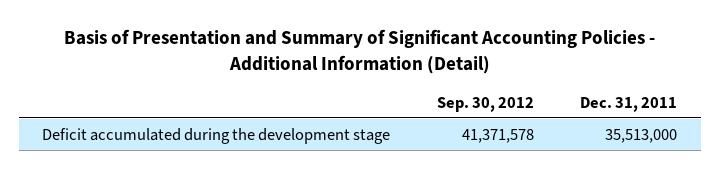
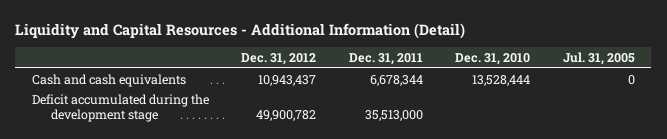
- Basis of Presentation and Summary of Significant Accounting Policies - Additional Information (Detail)
+ Liquidity and Capital Resources - Additional Information (Detail)
- | Sep. 30, 2012 | Dec. 31, 2011
+ | Dec. 31, 2012 | Dec. 31, 2011 | Dec. 31, 2010 | Jul. 31, 2005
+ Cash and cash equivalents | 10,943,437 | 6,678,344 | 13,528,444 | 0

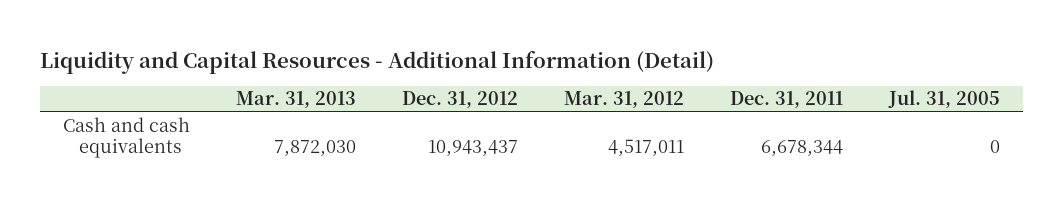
- | Dec. 31, 2012 | Dec. 31, 2011 | Dec. 31, 2010 | Jul. 31, 2005
+ | Mar. 31, 2013 | Dec. 31, 2012 | Mar. 31, 2012 | Dec. 31, 2011 | Jul. 31, 2005
- Deficit accumulated during the development stage | 49,900,782 | 35,513,000 | |

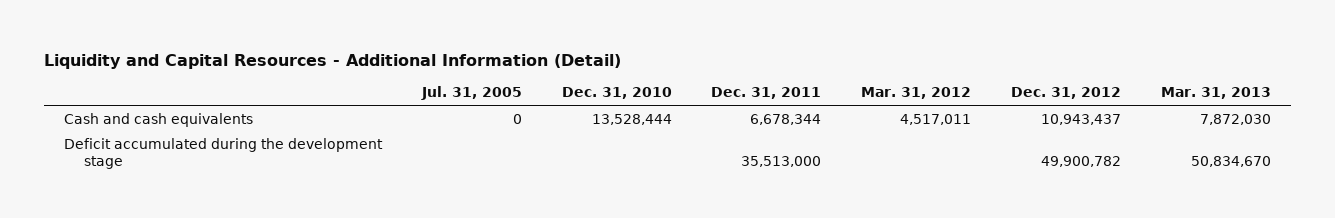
- | Mar. 31, 2013 | Dec. 31, 2012 | Mar. 31, 2012 | Dec. 31, 2011 | Jul. 31, 2005
+ | Jul. 31, 2005 | Dec. 31, 2010 | Dec. 31, 2011 | Mar. 31, 2012 | Dec. 31, 2012 | Mar. 31, 2013
+ Deficit accumulated during the development stage | | | 35,513,000 | | 49,900,782 | 50,834,670

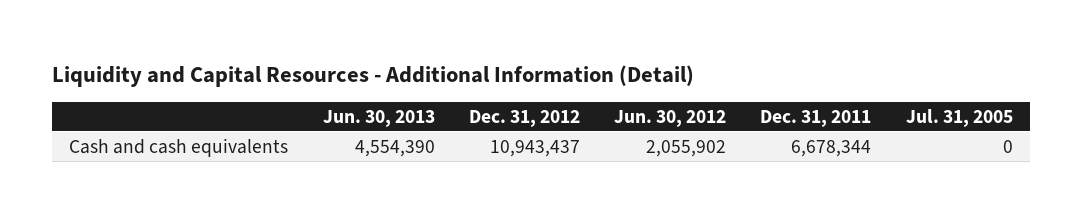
- | Jul. 31, 2005 | Dec. 31, 2010 | Dec. 31, 2011 | Mar. 31, 2012 | Dec. 31, 2012 | Mar. 31, 2013
+ | Jun. 30, 2013 | Dec. 31, 2012 | Jun. 30, 2012 | Dec. 31, 2011 | Jul. 31, 2005
- Deficit accumulated during the development stage | | | 35,513,000 | | 49,900,782 | 50,834,670

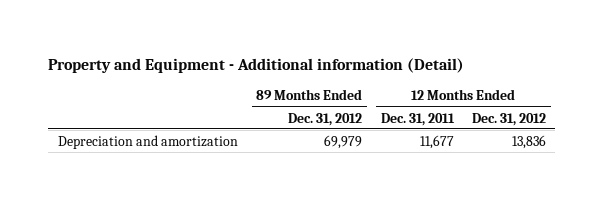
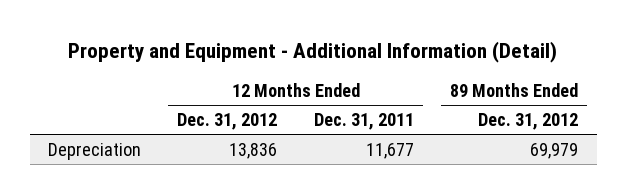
- Property and Equipment - Additional information (Detail)
+ Property and Equipment - Additional Information (Detail)
- | 89 Months Ended Dec. 31, 2012 | 12 Months Ended Dec. 31, 2011 | 12 Months Ended Dec. 31, 2012
+ | 12 Months Ended Dec. 31, 2012 | 12 Months Ended Dec. 31, 2011 | 89 Months Ended Dec. 31, 2012
- Depreciation and amortization | 69,979 | 11,677 | 13,836
+ Depreciation | 13,836 | 11,677 | 69,979

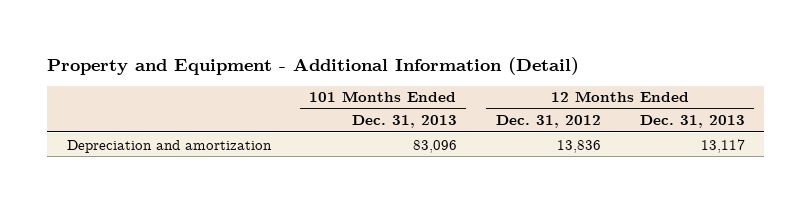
- | 12 Months Ended Dec. 31, 2012 | 12 Months Ended Dec. 31, 2011 | 89 Months Ended Dec. 31, 2012
+ | 101 Months Ended Dec. 31, 2013 | 12 Months Ended Dec. 31, 2012 | 12 Months Ended Dec. 31, 2013
- Depreciation | 13,836 | 11,677 | 69,979
+ Depreciation and amortization | 83,096 | 13,836 | 13,117

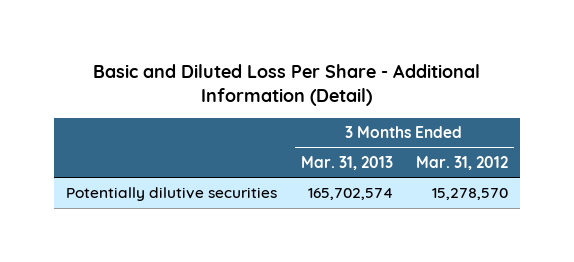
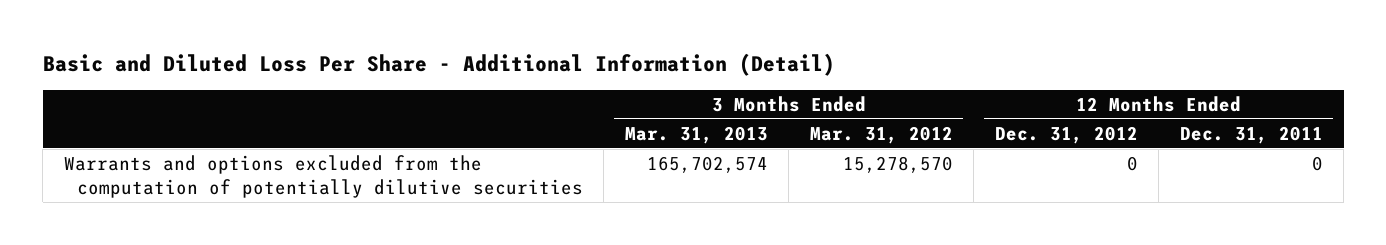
- | 3 Months Ended Mar. 31, 2013 | 3 Months Ended Mar. 31, 2012
+ | 3 Months Ended Mar. 31, 2013 | 3 Months Ended Mar. 31, 2012 | 12 Months Ended Dec. 31, 2012 | 12 Months Ended Dec. 31, 2011
- Potentially dilutive securities | 165,702,574 | 15,278,570
+ Warrants and options excluded from the computation of potentially dilutive securities | 165,702,574 | 15,278,570 | 0 | 0

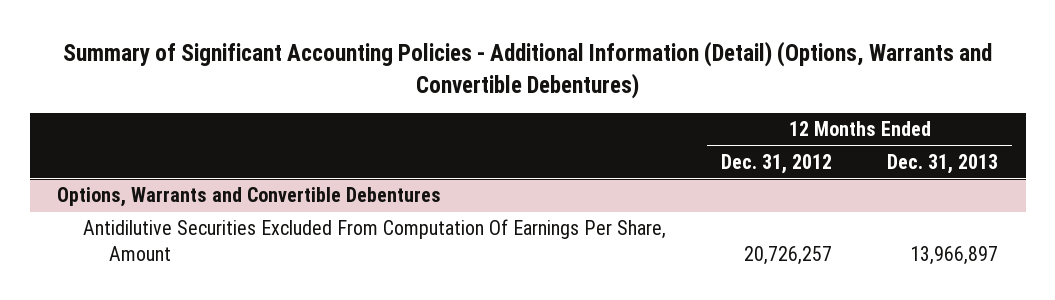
- Basic and Diluted Loss Per Share - Additional Information (Detail)
+ Summary of Significant Accounting Policies - Additional Information (Detail) (Options, Warrants and Convertible Debentures)
- | 3 Months Ended Mar. 31, 2013 | 3 Months Ended Mar. 31, 2012 | 12 Months Ended Dec. 31, 2012 | 12 Months Ended Dec. 31, 2011
+ | 12 Months Ended Dec. 31, 2012 | 12 Months Ended Dec. 31, 2013
- Warrants and options excluded from the computation of potentially dilutive securities | 165,702,574 | 15,278,570 | 0 | 0
+ Options, Warrants and Convertible Debentures
+ Antidilutive Securities Excluded From Computation Of Earnings Per Share, Amount | 20,726,257 | 13,966,897

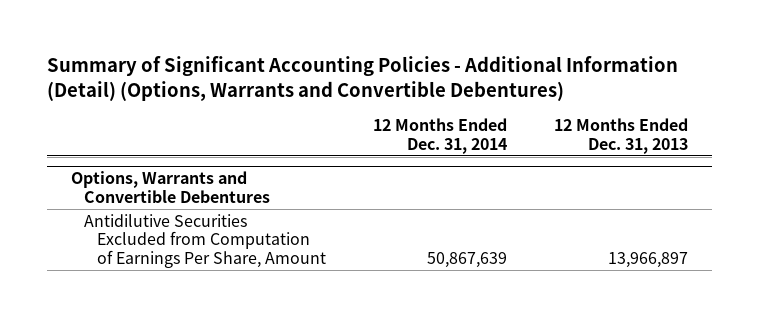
- | 12 Months Ended Dec. 31, 2012 | 12 Months Ended Dec. 31, 2013
+ | 12 Months Ended Dec. 31, 2014 | 12 Months Ended Dec. 31, 2013
@ Options, Warrants and Convertible Debentures
- Antidilutive Securities Excluded From Computation Of Earnings Per Share, Amount | 20,726,257 | 13,966,897
+ Antidilutive Securities Excluded from Computation of Earnings Per Share, Amount | 50,867,639 | 13,966,897

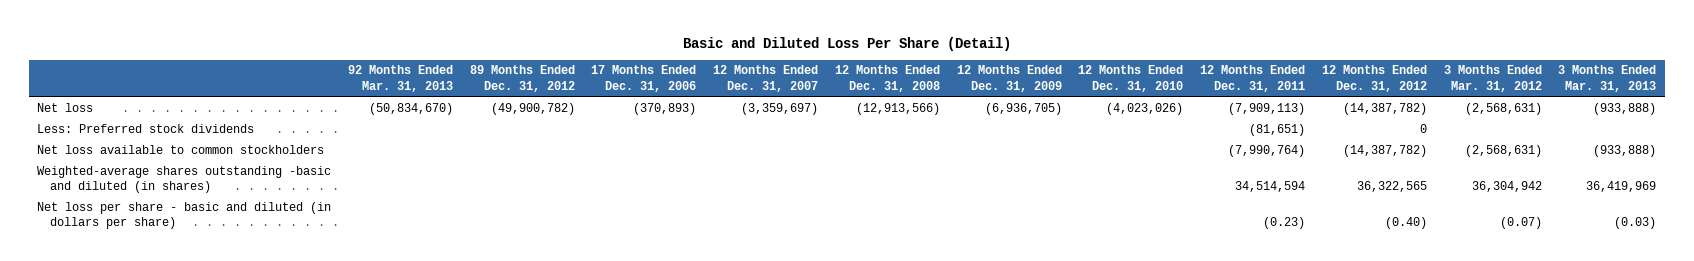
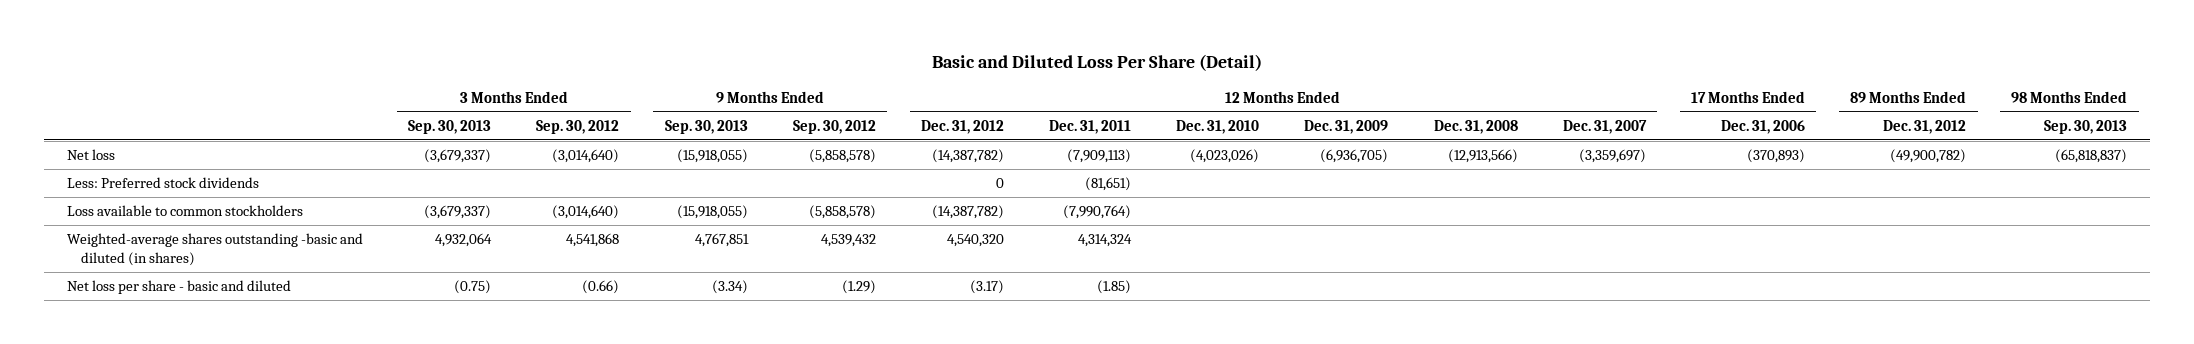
- | 92 Months Ended Mar. 31, 2013 | 89 Months Ended Dec. 31, 2012 | 17 Months Ended Dec. 31, 2006 | 12 Months Ended Dec. 31, 2007 | 12 Months Ended Dec. 31, 2008 | 12 Months Ended Dec. 31, 2009 | 12 Months Ended Dec. 31, 2010 | 12 Months Ended Dec. 31, 2011 | 12 Months Ended Dec. 31, 2012 | 3 Months Ended Mar. 31, 2012 | 3 Months Ended Mar. 31, 2013
+ | 3 Months Ended Sep. 30, 2013 | 3 Months Ended Sep. 30, 2012 | 9 Months Ended Sep. 30, 2013 | 9 Months Ended Sep. 30, 2012 | 12 Months Ended Dec. 31, 2012 | 12 Months Ended Dec. 31, 2011 | 12 Months Ended Dec. 31, 2010 | 12 Months Ended Dec. 31, 2009 | 12 Months Ended Dec. 31, 2008 | 12 Months Ended Dec. 31, 2007 | 17 Months Ended Dec. 31, 2006 | 89 Months Ended Dec. 31, 2012 | 98 Months Ended Sep. 30, 2013
- Net loss available to common stockholders | | | | | | | | (7,990,764) | (14,387,782) | (2,568,631) | (933,888)
- Weighted-average shares outstanding -basic and diluted (in shares) | | | | | | | | 34,514,594 | 36,322,565 | 36,304,942 | 36,419,969
- Net loss per share - basic and diluted (in dollars per share) | | | | | | | | (0.23) | (0.40) | (0.07) | (0.03)
+ Loss available to common stockholders | (3,679,337) | (3,014,640) | (15,918,055) | (5,858,578) | (14,387,782) | (7,990,764) | | | | | | |
+ Weighted-average shares outstanding -basic and diluted (in shares) | 4,932,064 | 4,541,868 | 4,767,851 | 4,539,432 | 4,540,320 | 4,314,324 | | | | | | |
+ Net loss per share - basic and diluted | (0.75) | (0.66) | (3.34) | (1.29) | (3.17) | (1.85) | | | | | | |

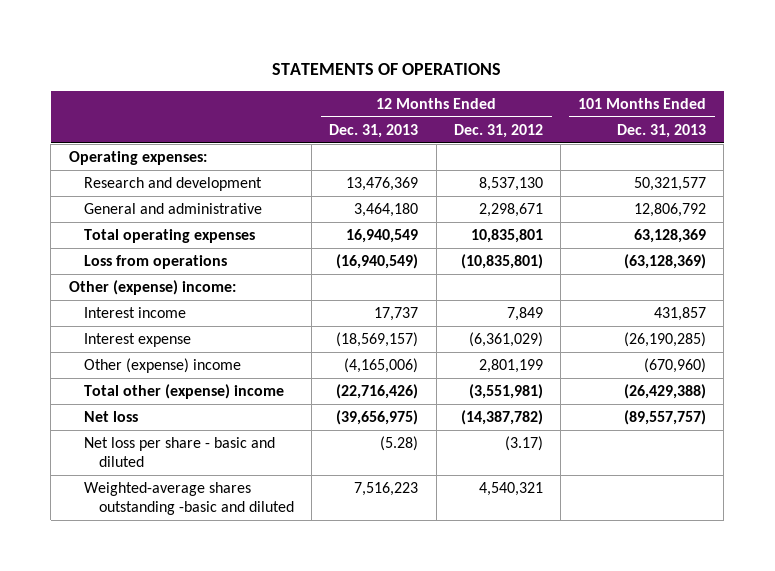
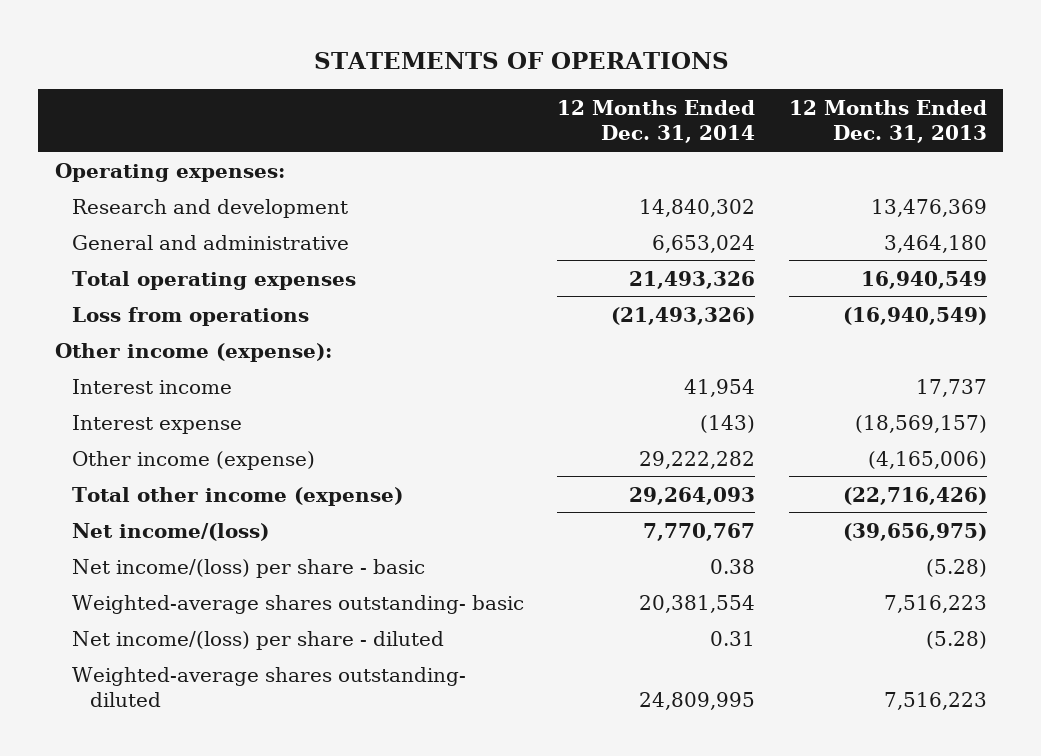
- | 12 Months Ended Dec. 31, 2013 | 12 Months Ended Dec. 31, 2012 | 101 Months Ended Dec. 31, 2013
+ | 12 Months Ended Dec. 31, 2014 | 12 Months Ended Dec. 31, 2013
- Other (expense) income:
+ Other income (expense):
- Other (expense) income | (4,165,006) | 2,801,199 | (670,960)
- Total other (expense) income | (22,716,426) | (3,551,981) | (26,429,388)
- Net loss | (39,656,975) | (14,387,782) | (89,557,757)
- Net loss per share - basic and diluted | (5.28) | (3.17) |
- Weighted-average shares outstanding -basic and diluted | 7,516,223 | 4,540,321 |
+ Other income (expense) | 29,222,282 | (4,165,006)
+ Total other income (expense) | 29,264,093 | (22,716,426)
+ Net income/(loss) | 7,770,767 | (39,656,975)
+ Net income/(loss) per share - basic | 0.38 | (5.28)
+ Weighted-average shares outstanding- basic | 20,381,554 | 7,516,223
+ Net income/(loss) per share - diluted | 0.31 | (5.28)
+ Weighted-average shares outstanding- diluted | 24,809,995 | 7,516,223

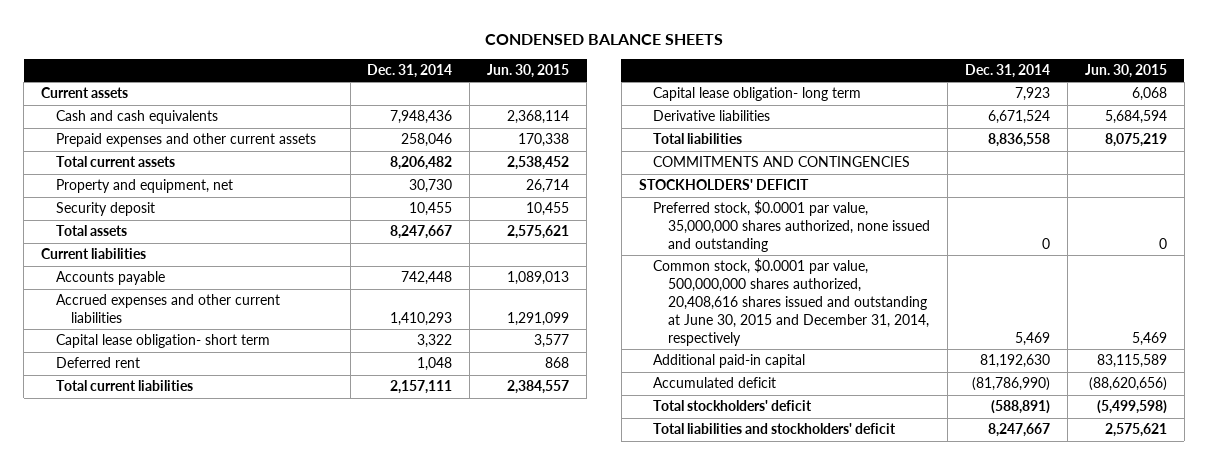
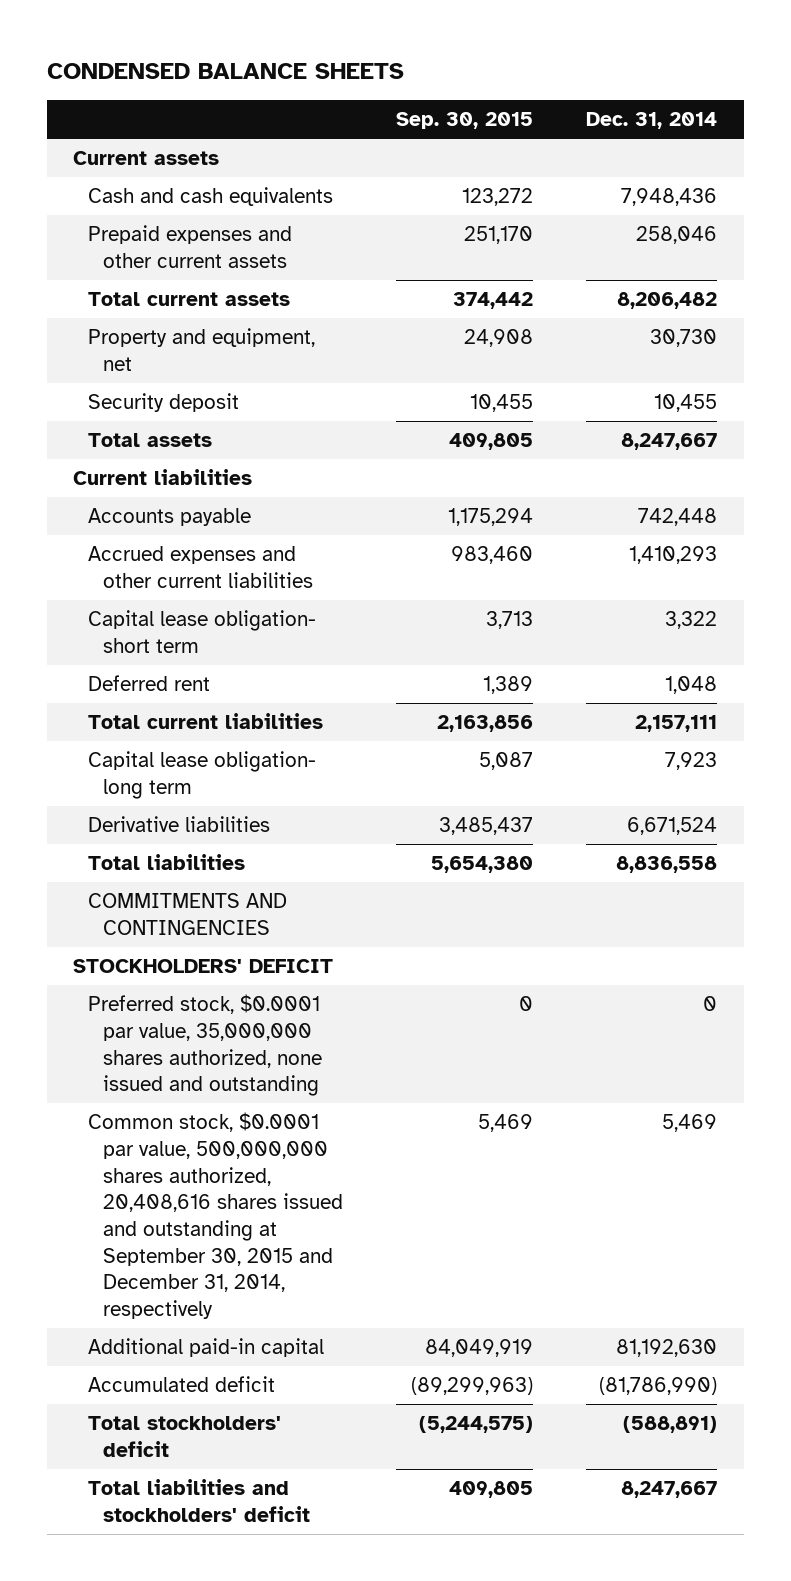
- | Dec. 31, 2014 | Jun. 30, 2015
+ | Sep. 30, 2015 | Dec. 31, 2014
- Common stock, $0.0001 par value, 500,000,000 shares authorized, 20,408,616 shares issued and outstanding at June 30, 2015 and December 31, 2014, respectively | 5,469 | 5,469
+ Common stock, $0.0001 par value, 500,000,000 shares authorized, 20,408,616 shares issued and outstanding at September 30, 2015 and December 31, 2014, respectively | 5,469 | 5,469

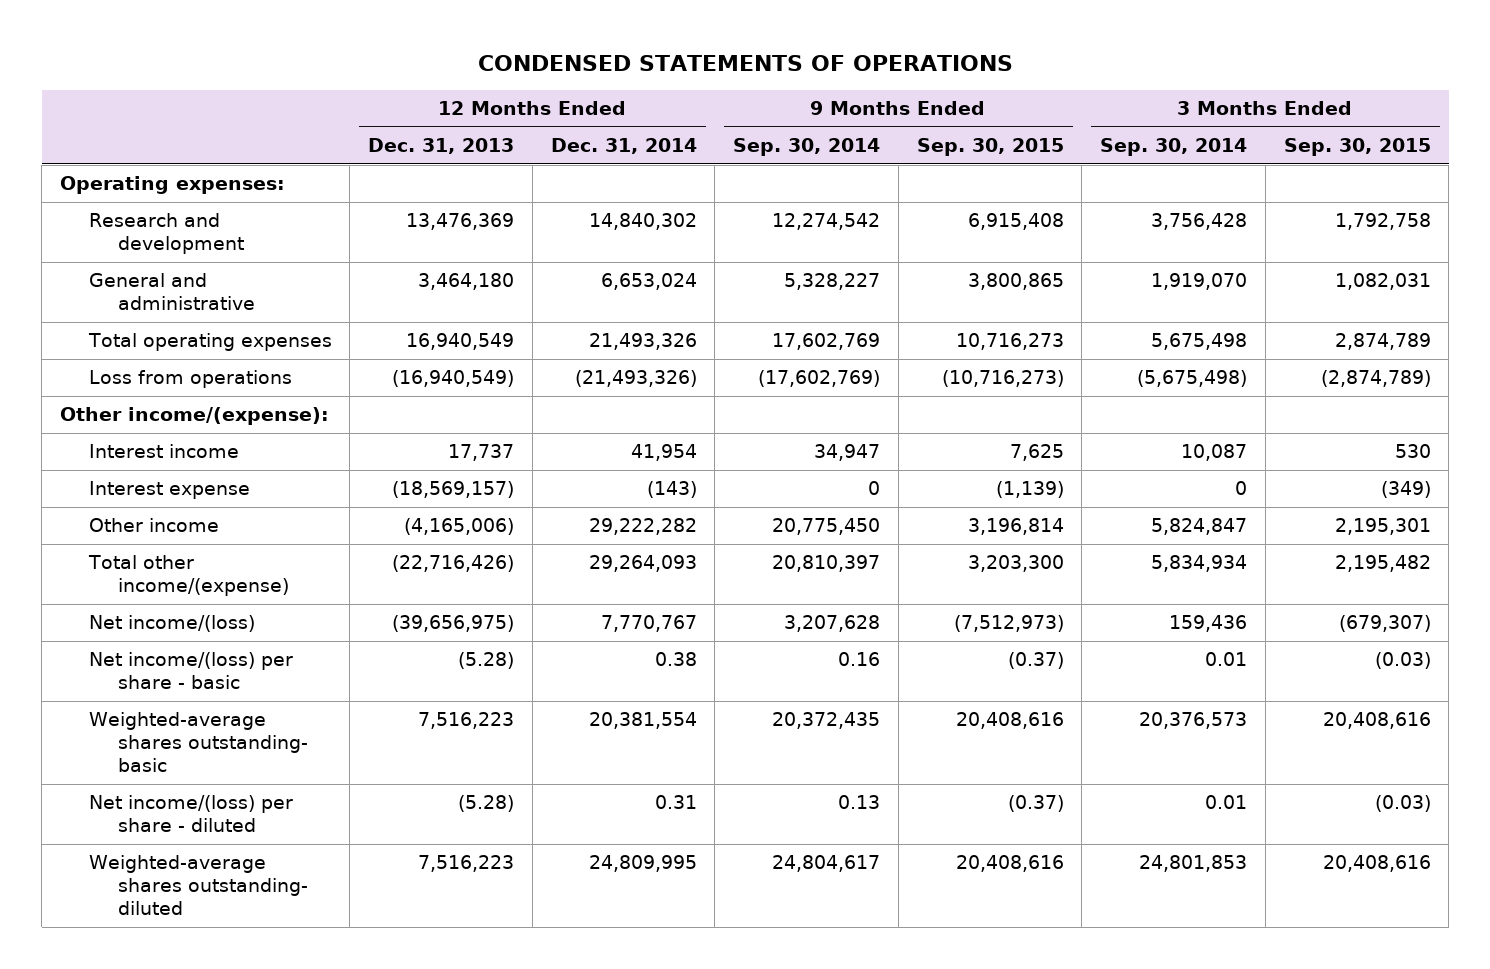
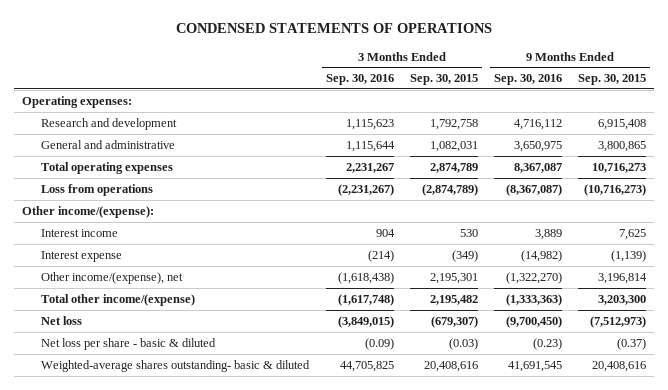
- | 12 Months Ended Dec. 31, 2013 | 12 Months Ended Dec. 31, 2014 | 9 Months Ended Sep. 30, 2014 | 9 Months Ended Sep. 30, 2015 | 3 Months Ended Sep. 30, 2014 | 3 Months Ended Sep. 30, 2015
+ | 3 Months Ended Sep. 30, 2016 | 3 Months Ended Sep. 30, 2015 | 9 Months Ended Sep. 30, 2016 | 9 Months Ended Sep. 30, 2015
- Other income | (4,165,006) | 29,222,282 | 20,775,450 | 3,196,814 | 5,824,847 | 2,195,301
+ Other income/(expense), net | (1,618,438) | 2,195,301 | (1,322,270) | 3,196,814
- Net income/(loss) | (39,656,975) | 7,770,767 | 3,207,628 | (7,512,973) | 159,436 | (679,307)
- Net income/(loss) per share - basic | (5.28) | 0.38 | 0.16 | (0.37) | 0.01 | (0.03)
- Weighted-average shares outstanding- basic | 7,516,223 | 20,381,554 | 20,372,435 | 20,408,616 | 20,376,573 | 20,408,616
- Net income/(loss) per share - diluted | (5.28) | 0.31 | 0.13 | (0.37) | 0.01 | (0.03)
- Weighted-average shares outstanding- diluted | 7,516,223 | 24,809,995 | 24,804,617 | 20,408,616 | 24,801,853 | 20,408,616
+ Net loss | (3,849,015) | (679,307) | (9,700,450) | (7,512,973)
+ Net loss per share - basic & diluted | (0.09) | (0.03) | (0.23) | (0.37)
+ Weighted-average shares outstanding- basic & diluted | 44,705,825 | 20,408,616 | 41,691,545 | 20,408,616

